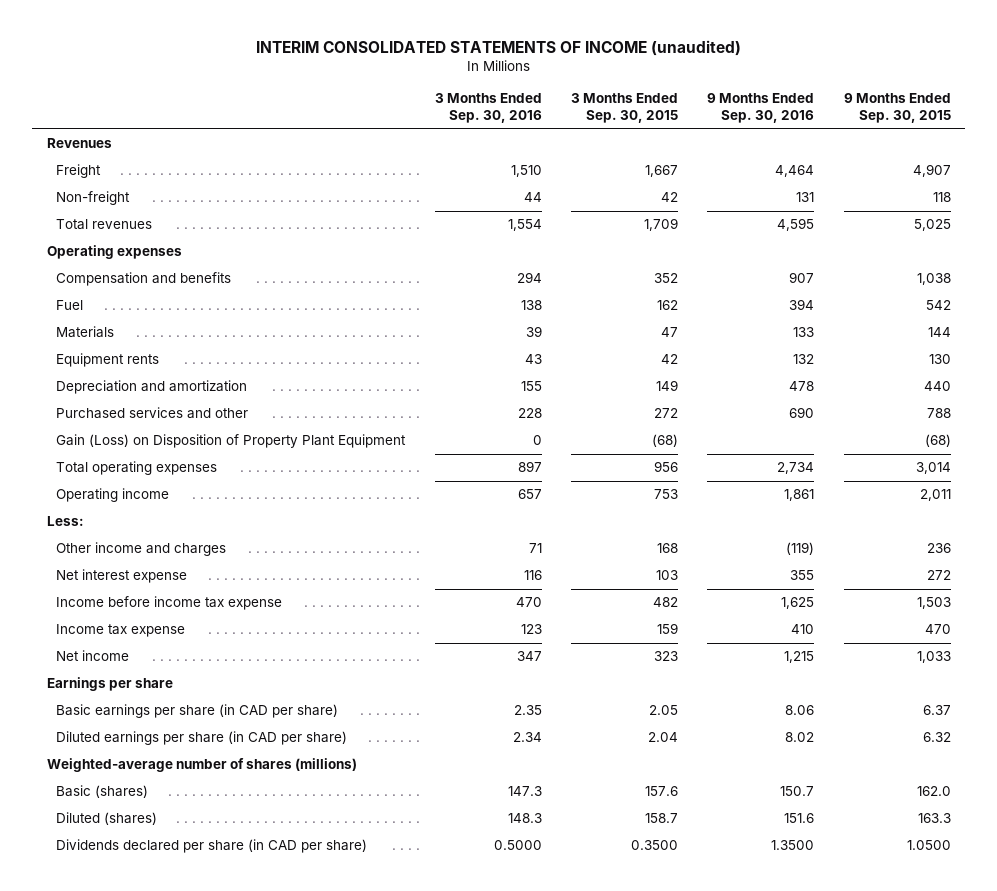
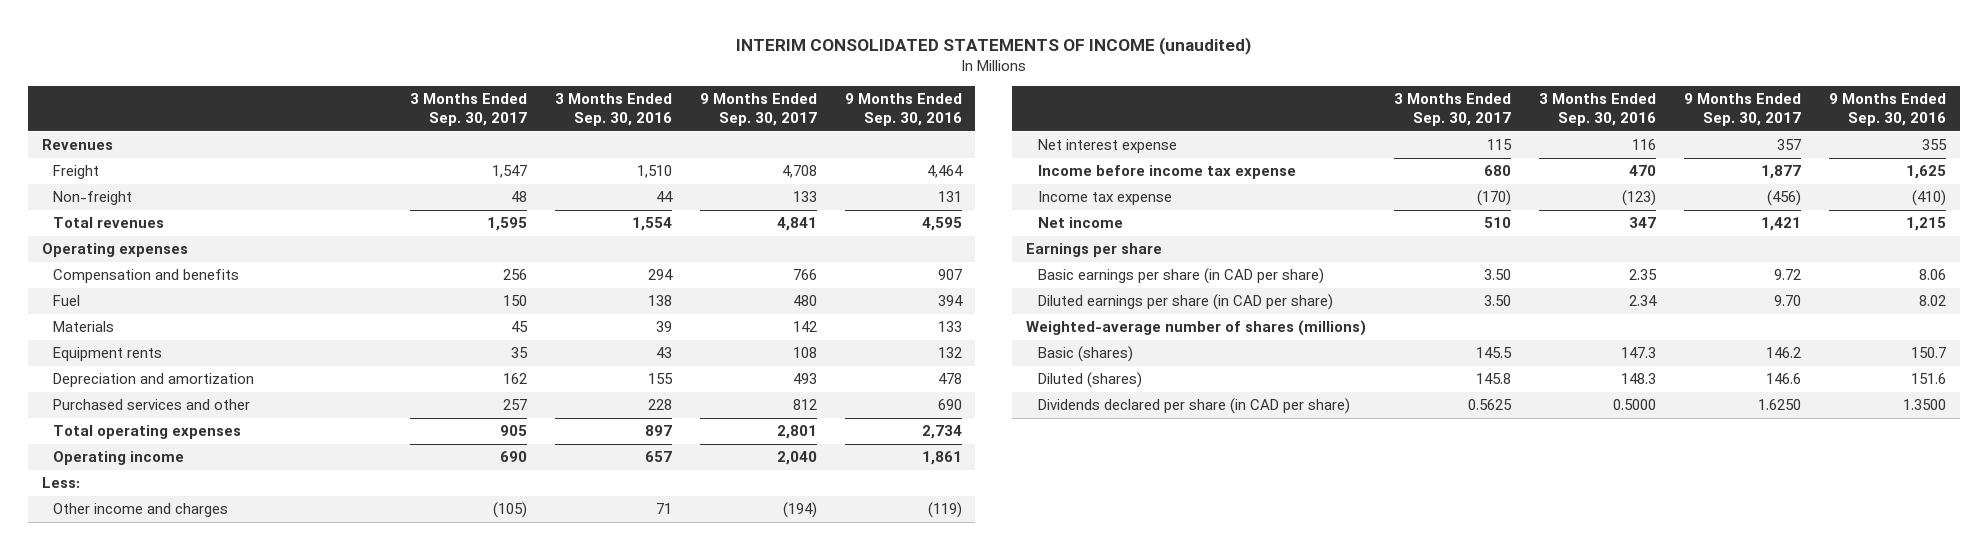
- | 3 Months Ended Sep. 30, 2016 | 3 Months Ended Sep. 30, 2015 | 9 Months Ended Sep. 30, 2016 | 9 Months Ended Sep. 30, 2015
+ | 3 Months Ended Sep. 30, 2017 | 3 Months Ended Sep. 30, 2016 | 9 Months Ended Sep. 30, 2017 | 9 Months Ended Sep. 30, 2016
- Gain (Loss) on Disposition of Property Plant Equipment | 0 | (68) | | (68)
- Income tax expense | 123 | 159 | 410 | 470
+ Income tax expense | (170) | (123) | (456) | (410)

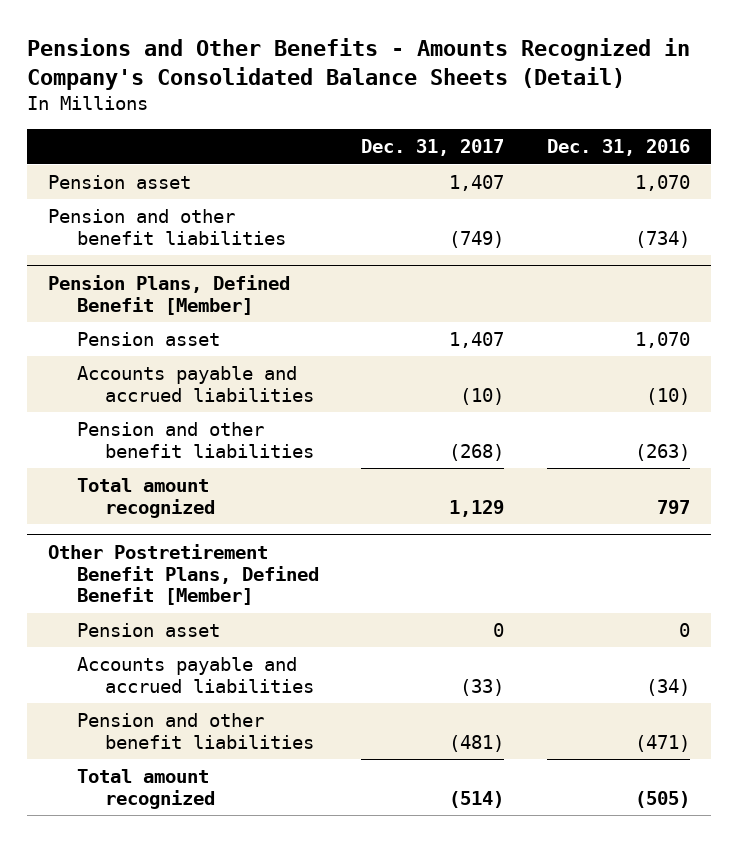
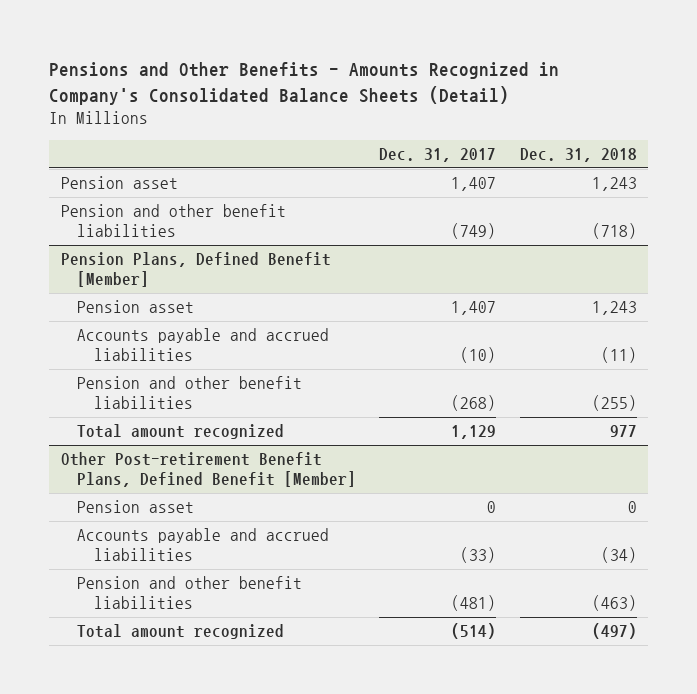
- | Dec. 31, 2017 | Dec. 31, 2016
+ | Dec. 31, 2017 | Dec. 31, 2018
- Other Postretirement Benefit Plans, Defined Benefit [Member]
+ Other Post-retirement Benefit Plans, Defined Benefit [Member]

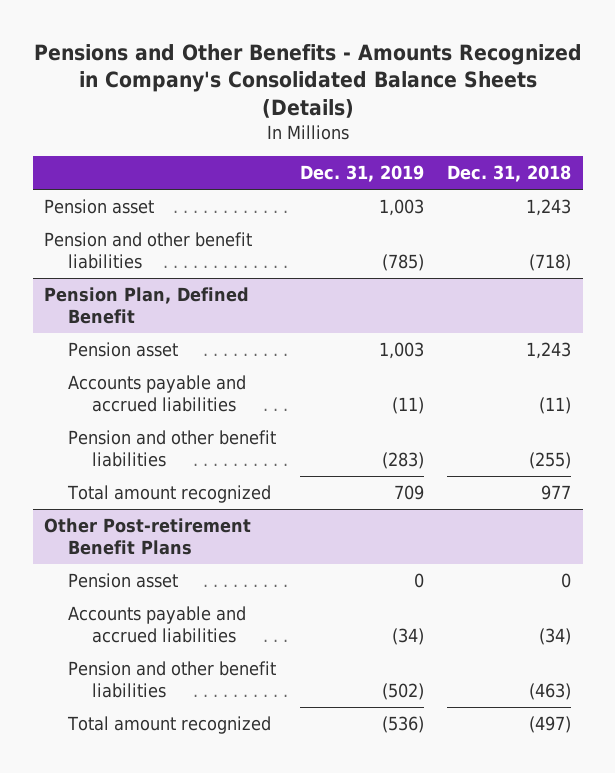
- Pensions and Other Benefits - Amounts Recognized in Company's Consolidated Balance Sheets (Detail)
+ Pensions and Other Benefits - Amounts Recognized in Company's Consolidated Balance Sheets (Details)
- | Dec. 31, 2017 | Dec. 31, 2018
+ | Dec. 31, 2019 | Dec. 31, 2018
- Pension Plans, Defined Benefit [Member]
+ Pension Plan, Defined Benefit
- Other Post-retirement Benefit Plans, Defined Benefit [Member]
+ Other Post-retirement Benefit Plans

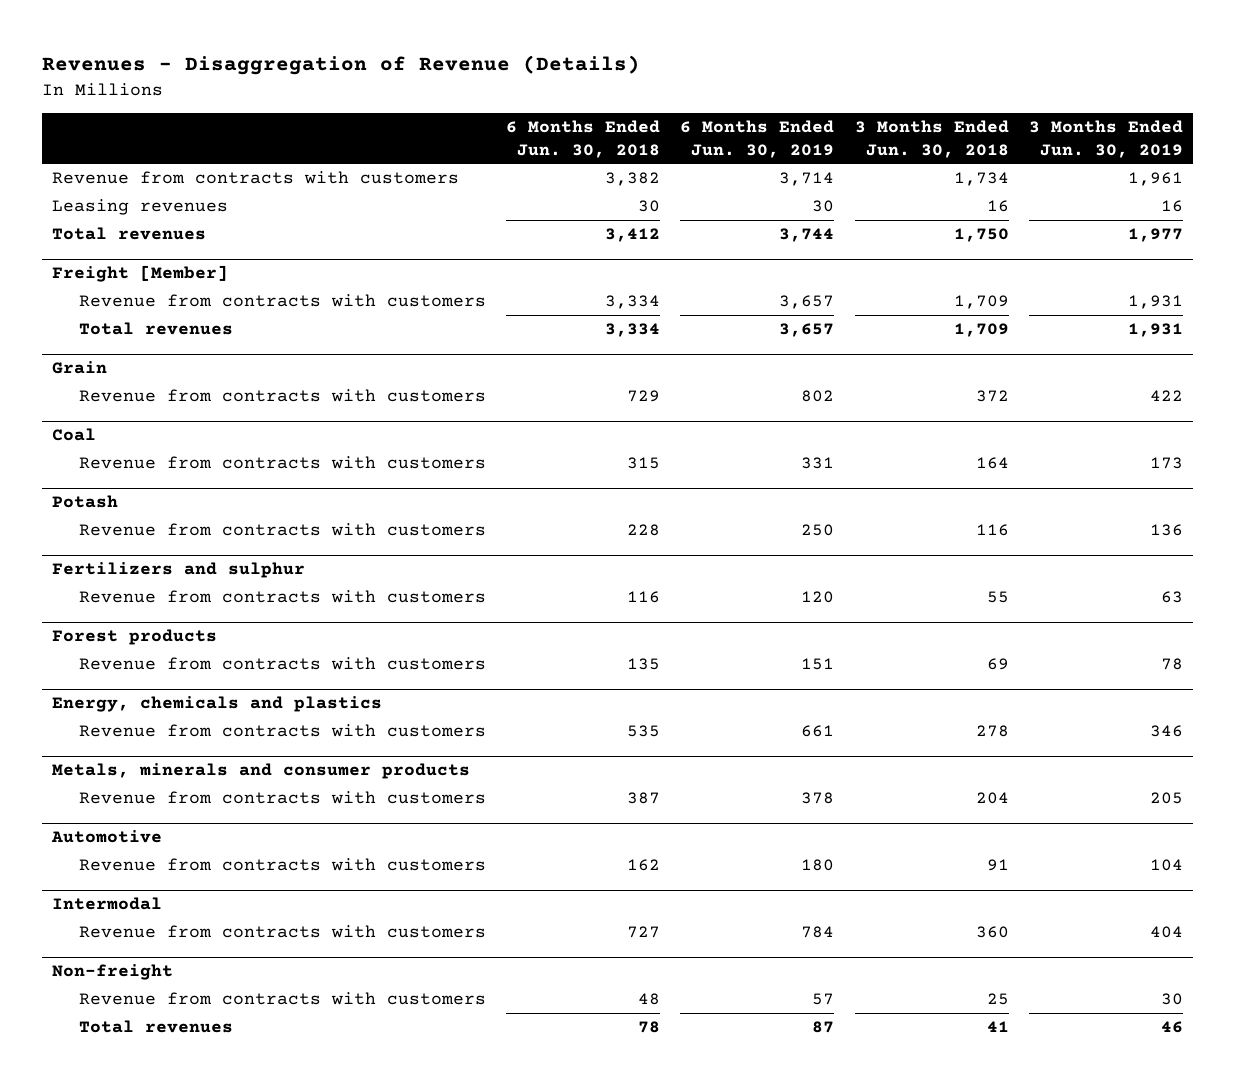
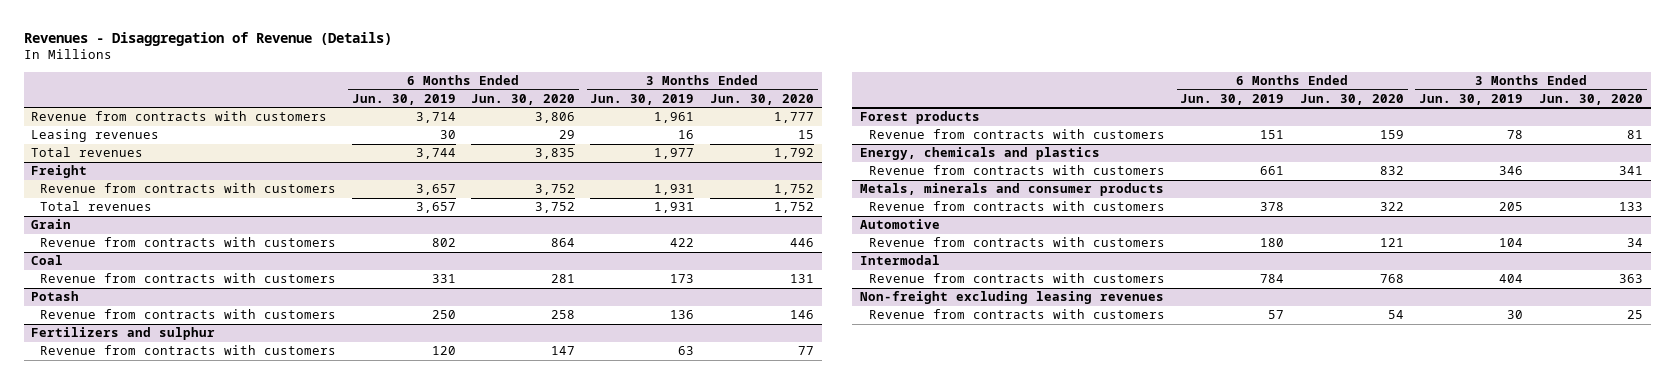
- | 6 Months Ended Jun. 30, 2018 | 6 Months Ended Jun. 30, 2019 | 3 Months Ended Jun. 30, 2018 | 3 Months Ended Jun. 30, 2019
+ | 6 Months Ended Jun. 30, 2019 | 6 Months Ended Jun. 30, 2020 | 3 Months Ended Jun. 30, 2019 | 3 Months Ended Jun. 30, 2020
- Freight [Member]
+ Freight
- Non-freight
+ Non-freight excluding leasing revenues
- Total revenues | 78 | 87 | 41 | 46

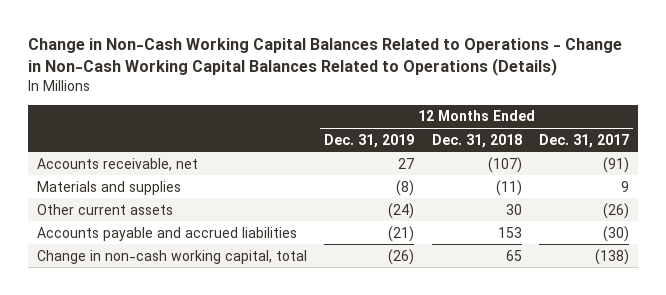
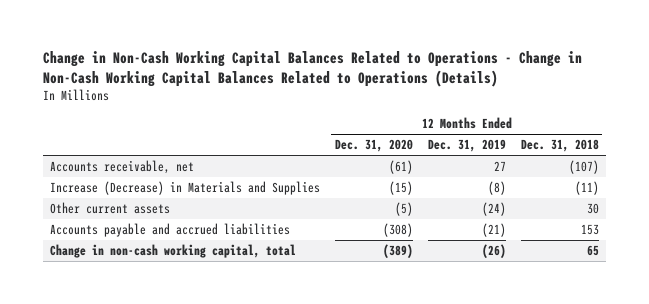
- | 12 Months Ended Dec. 31, 2019 | 12 Months Ended Dec. 31, 2018 | 12 Months Ended Dec. 31, 2017
+ | 12 Months Ended Dec. 31, 2020 | 12 Months Ended Dec. 31, 2019 | 12 Months Ended Dec. 31, 2018
- Materials and supplies | (8) | (11) | 9
+ Increase (Decrease) in Materials and Supplies | (15) | (8) | (11)

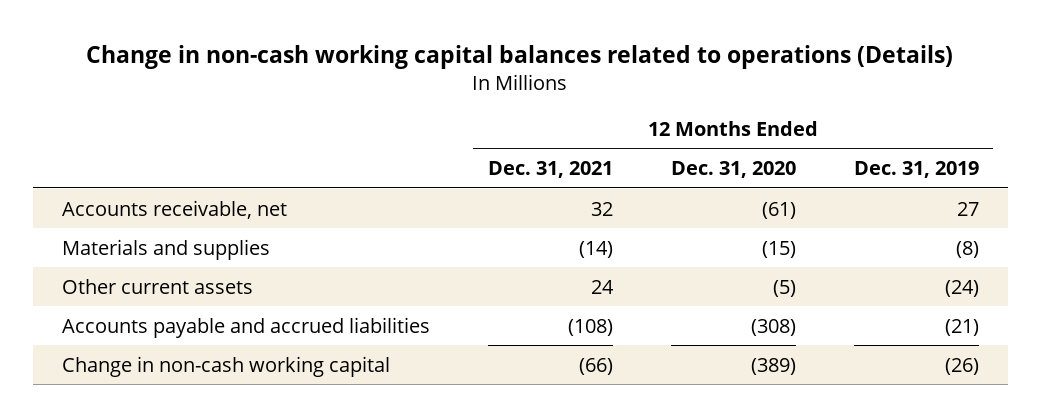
- Change in Non-Cash Working Capital Balances Related to Operations - Change in Non-Cash Working Capital Balances Related to Operations (Details)
+ Change in non-cash working capital balances related to operations (Details)
- | 12 Months Ended Dec. 31, 2020 | 12 Months Ended Dec. 31, 2019 | 12 Months Ended Dec. 31, 2018
+ | 12 Months Ended Dec. 31, 2021 | 12 Months Ended Dec. 31, 2020 | 12 Months Ended Dec. 31, 2019
- Increase (Decrease) in Materials and Supplies | (15) | (8) | (11)
+ Materials and supplies | (14) | (15) | (8)
- Change in non-cash working capital, total | (389) | (26) | 65
+ Change in non-cash working capital | (66) | (389) | (26)

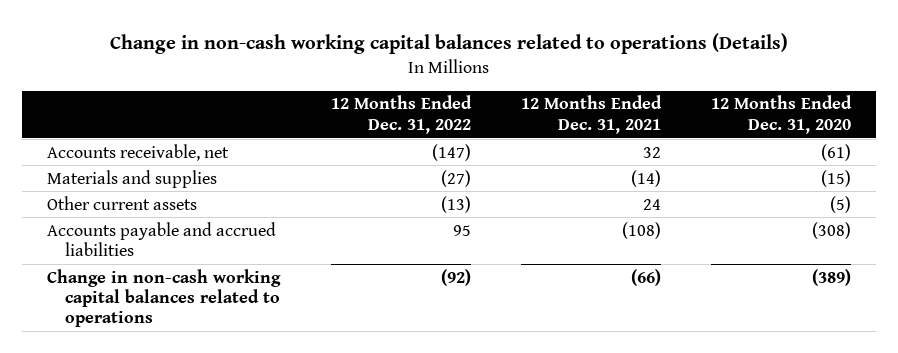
- | 12 Months Ended Dec. 31, 2021 | 12 Months Ended Dec. 31, 2020 | 12 Months Ended Dec. 31, 2019
+ | 12 Months Ended Dec. 31, 2022 | 12 Months Ended Dec. 31, 2021 | 12 Months Ended Dec. 31, 2020
- Change in non-cash working capital | (66) | (389) | (26)
+ Change in non-cash working capital balances related to operations | (92) | (66) | (389)

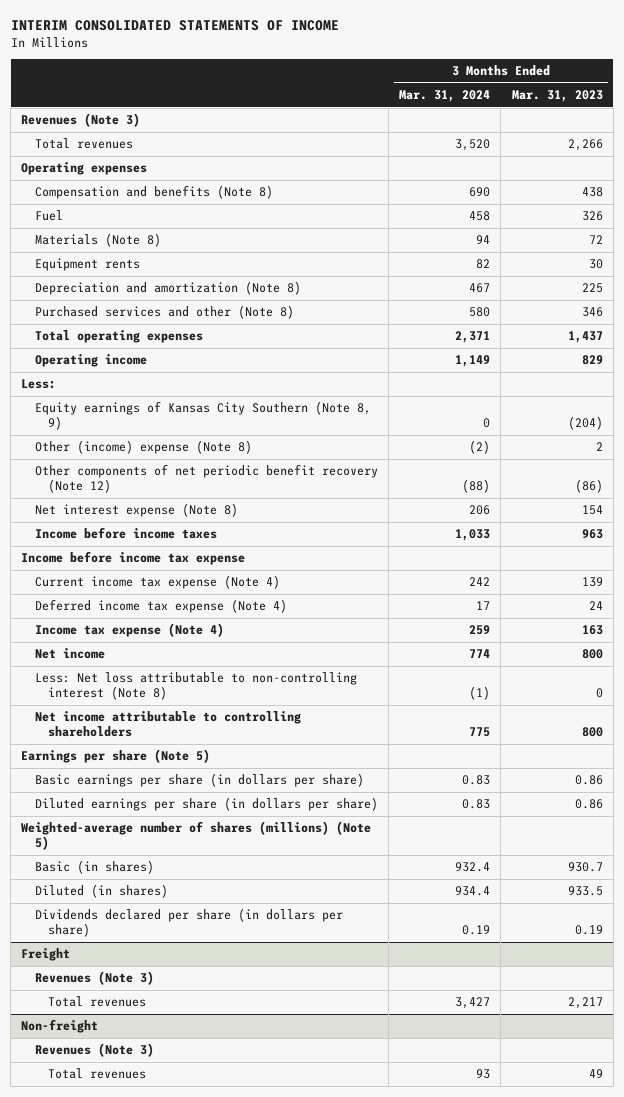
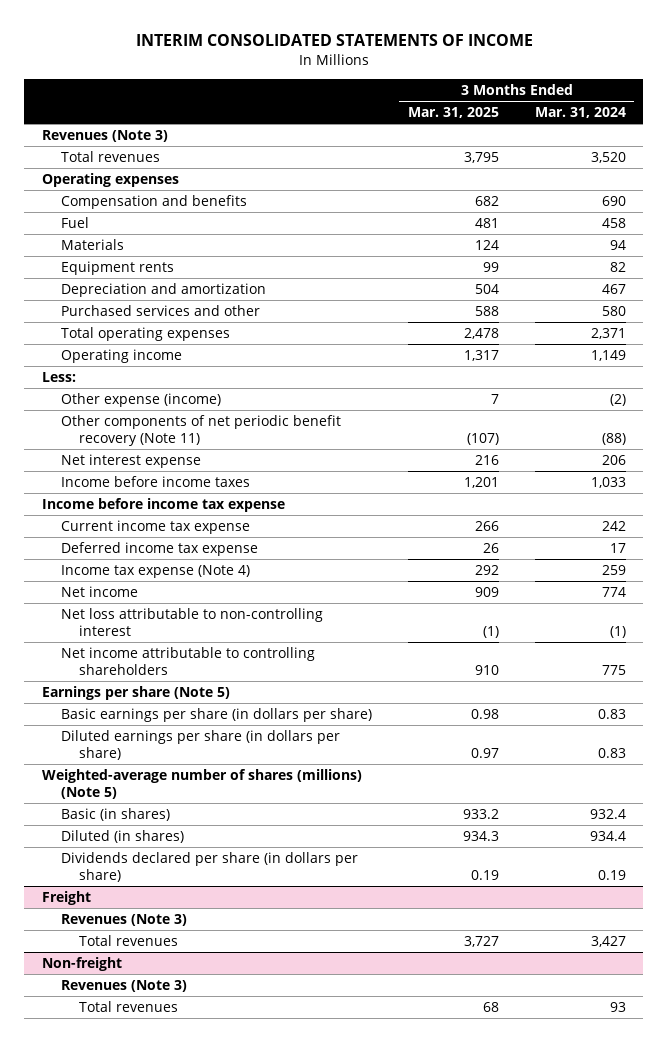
- | 3 Months Ended Mar. 31, 2024 | 3 Months Ended Mar. 31, 2023
+ | 3 Months Ended Mar. 31, 2025 | 3 Months Ended Mar. 31, 2024
- Compensation and benefits (Note 8) | 690 | 438
+ Compensation and benefits | 682 | 690
- Materials (Note 8) | 94 | 72
+ Materials | 124 | 94
- Depreciation and amortization (Note 8) | 467 | 225
- Purchased services and other (Note 8) | 580 | 346
+ Depreciation and amortization | 504 | 467
+ Purchased services and other | 588 | 580
- Equity earnings of Kansas City Southern (Note 8, 9) | 0 | (204)
- Other (income) expense (Note 8) | (2) | 2
- Other components of net periodic benefit recovery (Note 12) | (88) | (86)
- Net interest expense (Note 8) | 206 | 154
+ Other expense (income) | 7 | (2)
+ Other components of net periodic benefit recovery (Note 11) | (107) | (88)
+ Net interest expense | 216 | 206
- Current income tax expense (Note 4) | 242 | 139
- Deferred income tax expense (Note 4) | 17 | 24
+ Current income tax expense | 266 | 242
+ Deferred income tax expense | 26 | 17
- Less: Net loss attributable to non-controlling interest (Note 8) | (1) | 0
+ Net loss attributable to non-controlling interest | (1) | (1)

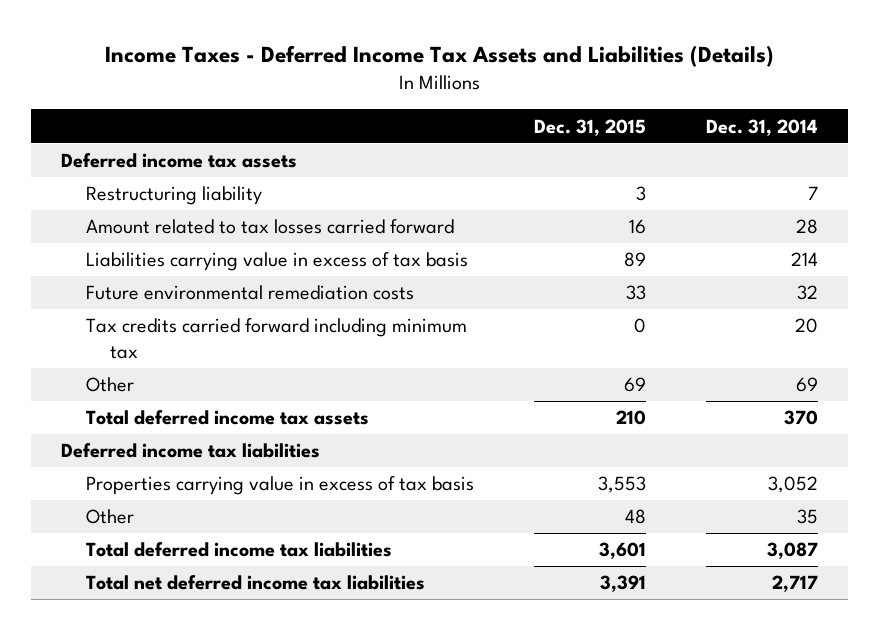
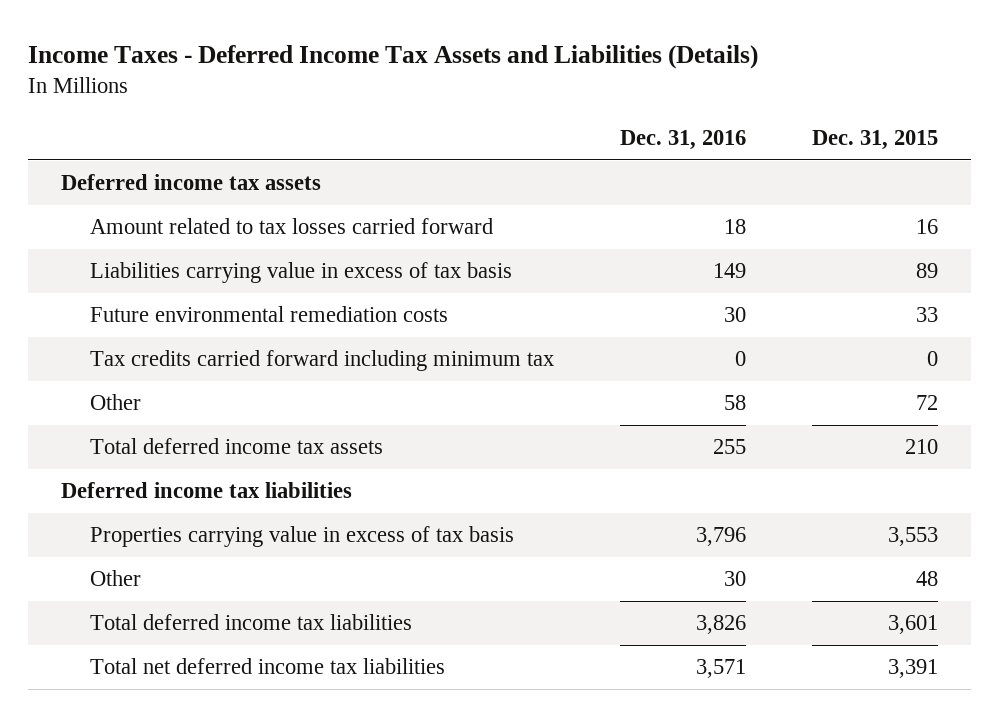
- | Dec. 31, 2015 | Dec. 31, 2014
+ | Dec. 31, 2016 | Dec. 31, 2015
- Restructuring liability | 3 | 7
- Other | 69 | 69
+ Other | 58 | 72

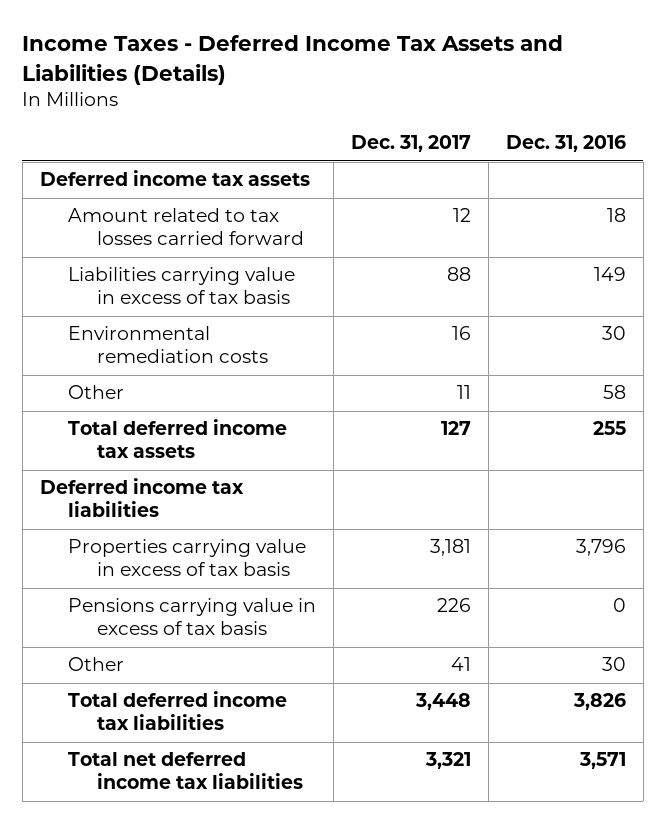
- | Dec. 31, 2016 | Dec. 31, 2015
+ | Dec. 31, 2017 | Dec. 31, 2016
- Future environmental remediation costs | 30 | 33
- Tax credits carried forward including minimum tax | 0 | 0
+ Environmental remediation costs | 16 | 30
+ Pensions carrying value in excess of tax basis | 226 | 0

